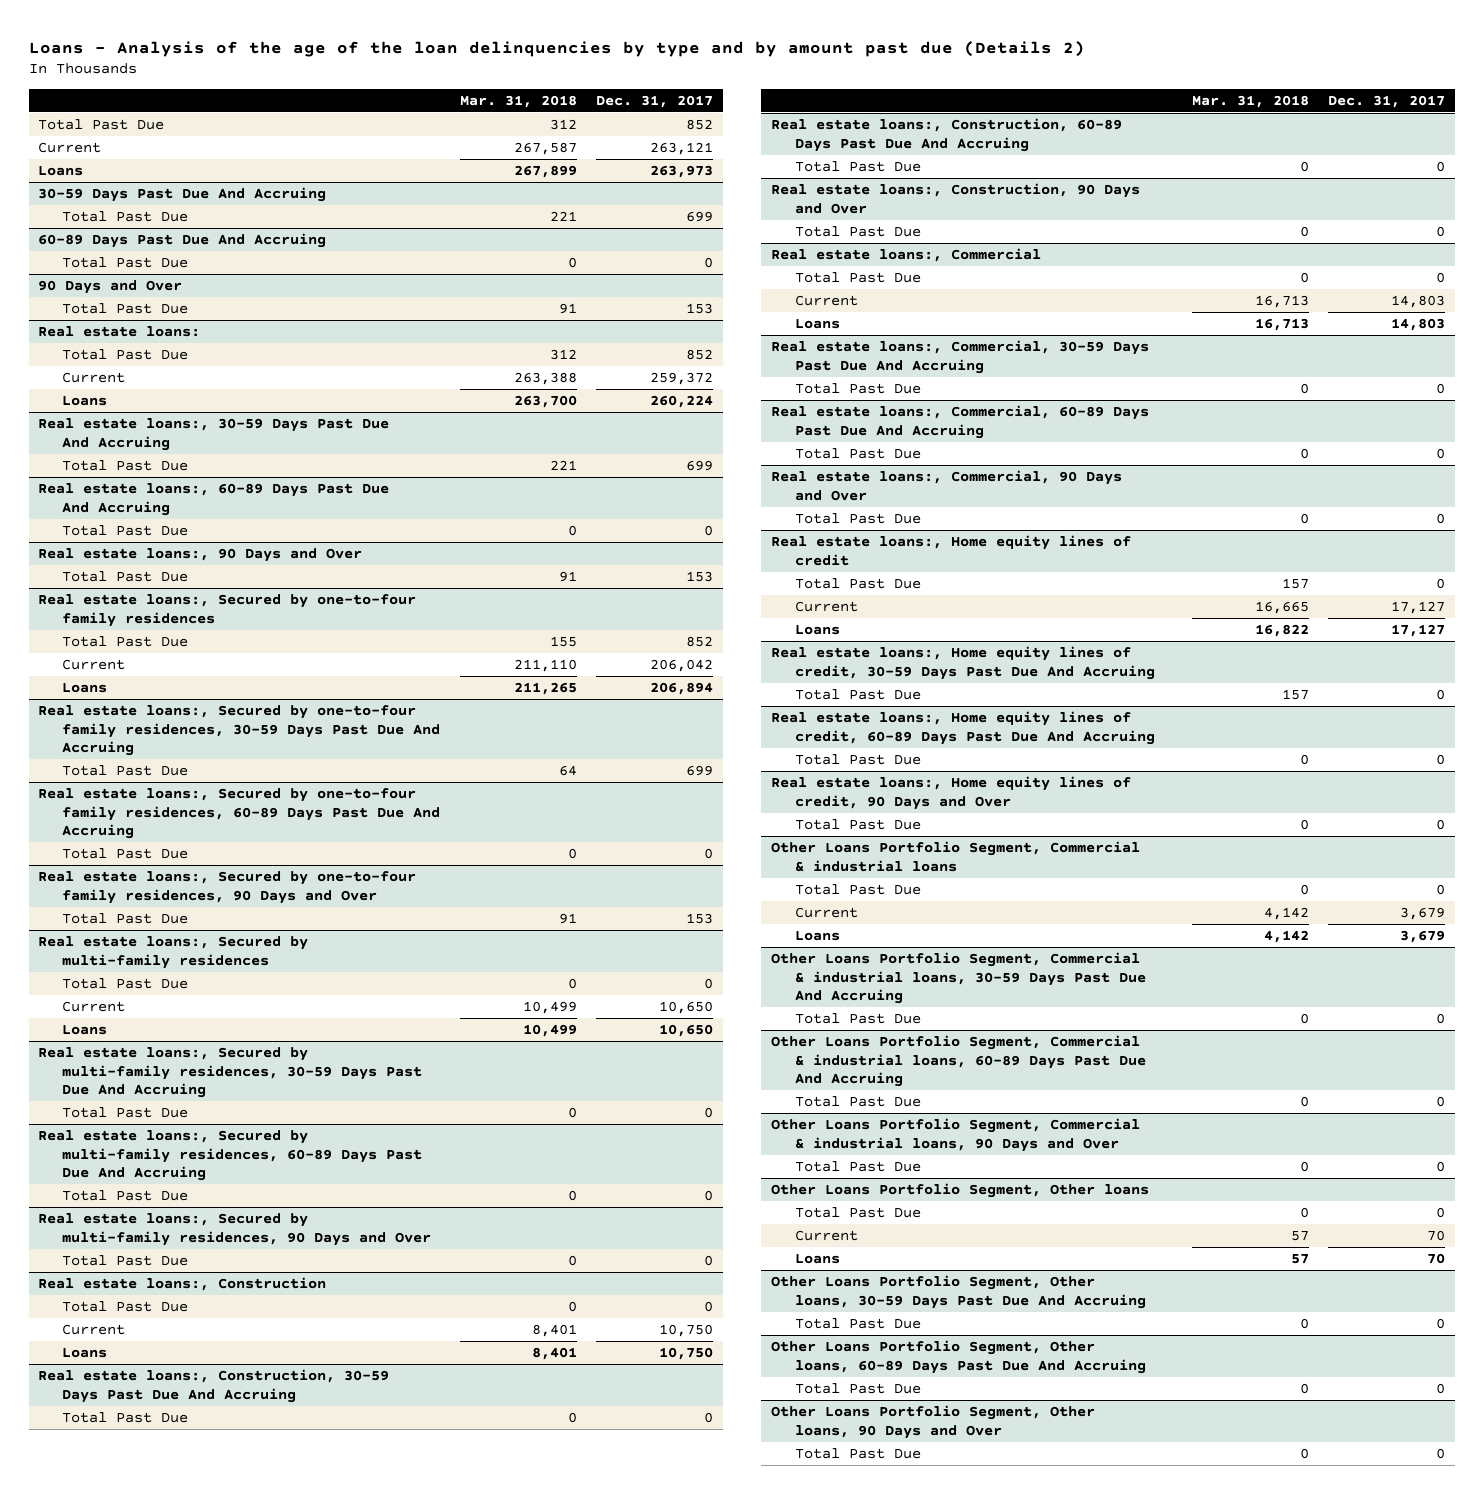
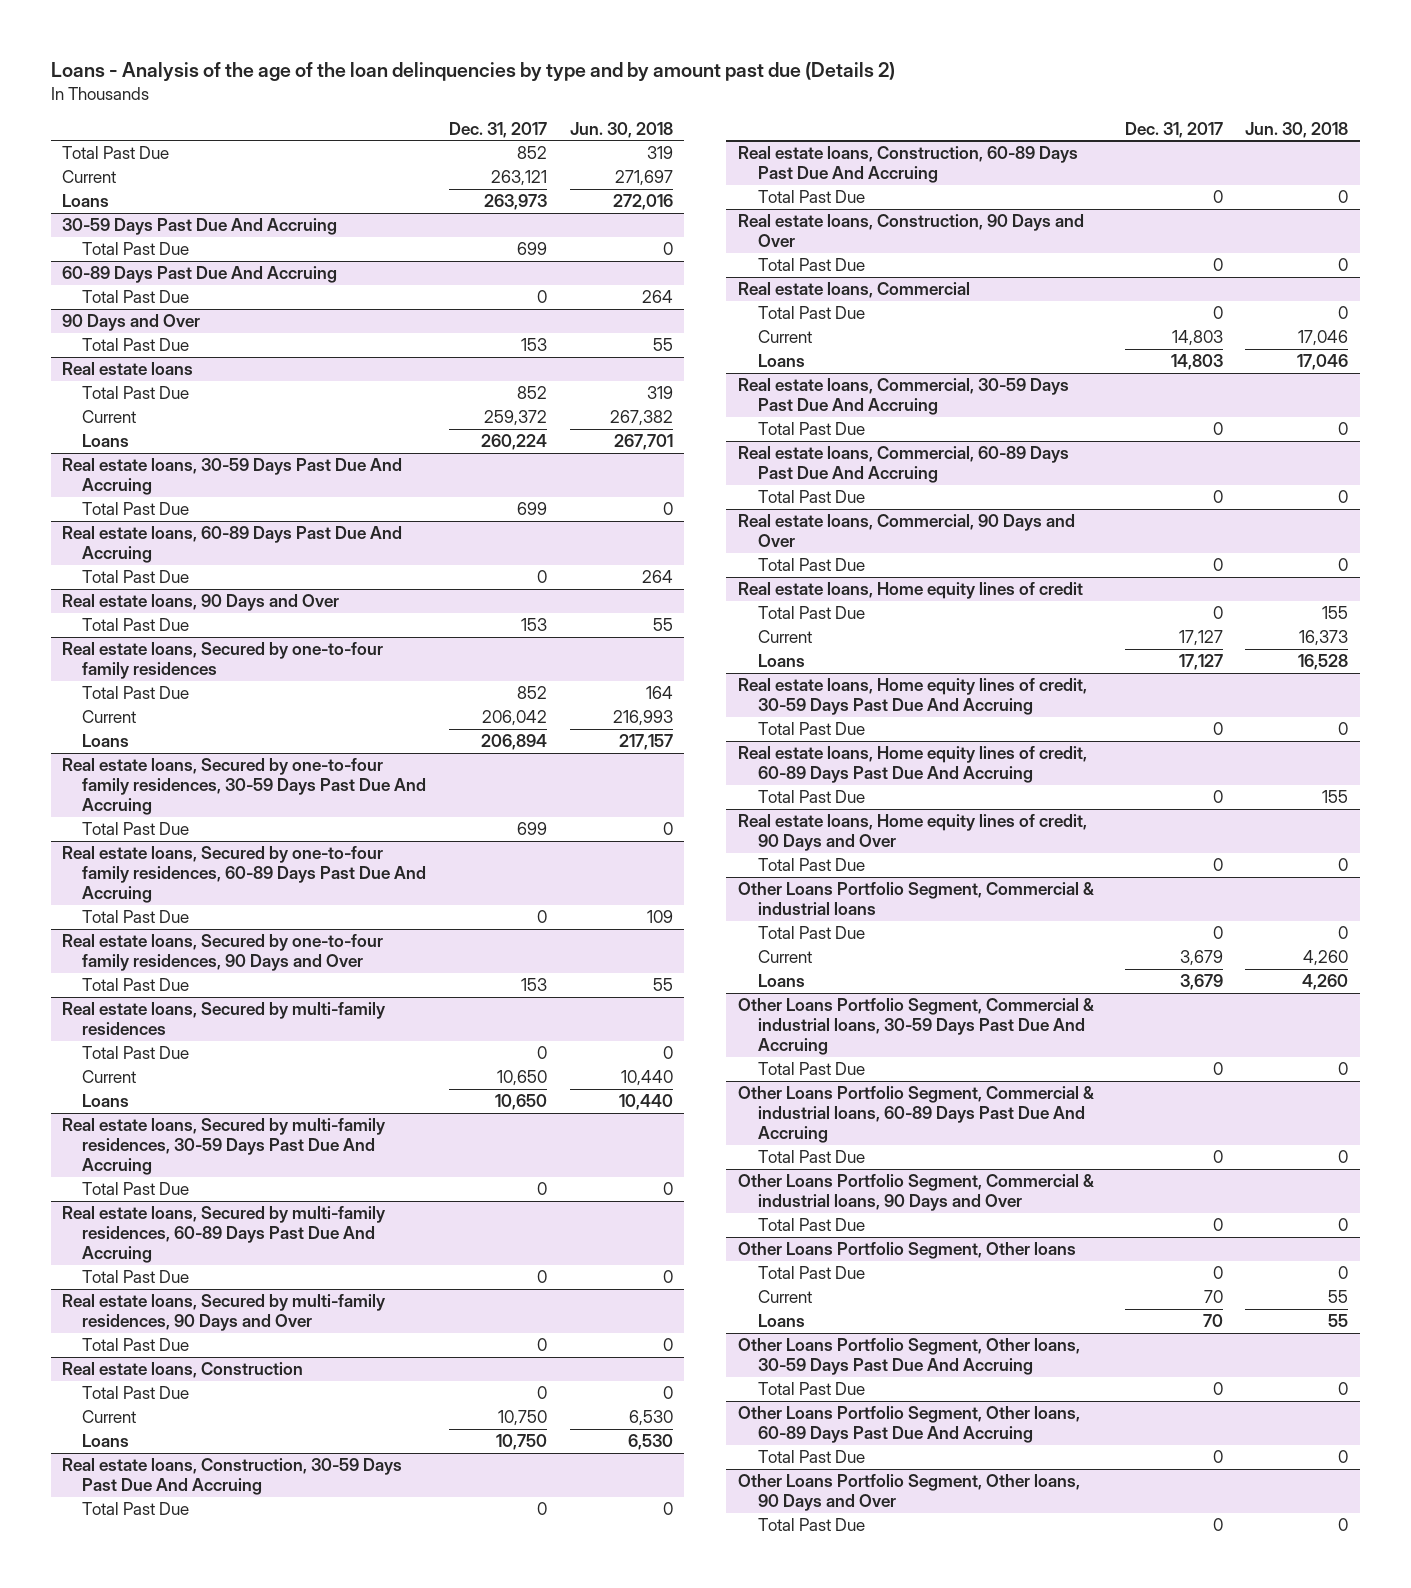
- | Mar. 31, 2018 | Dec. 31, 2017
+ | Dec. 31, 2017 | Jun. 30, 2018
- Real estate loans:
+ Real estate loans
- Real estate loans:, 30-59 Days Past Due And Accruing
+ Real estate loans, 30-59 Days Past Due And Accruing
- Real estate loans:, 60-89 Days Past Due And Accruing
+ Real estate loans, 60-89 Days Past Due And Accruing
- Real estate loans:, 90 Days and Over
+ Real estate loans, 90 Days and Over
- Real estate loans:, Secured by one-to-four family residences
+ Real estate loans, Secured by one-to-four family residences
- Real estate loans:, Secured by one-to-four family residences, 30-59 Days Past Due And Accruing
+ Real estate loans, Secured by one-to-four family residences, 30-59 Days Past Due And Accruing
- Real estate loans:, Secured by one-to-four family residences, 60-89 Days Past Due And Accruing
+ Real estate loans, Secured by one-to-four family residences, 60-89 Days Past Due And Accruing
- Real estate loans:, Secured by one-to-four family residences, 90 Days and Over
+ Real estate loans, Secured by one-to-four family residences, 90 Days and Over
- Real estate loans:, Secured by multi-family residences
+ Real estate loans, Secured by multi-family residences
- Real estate loans:, Secured by multi-family residences, 30-59 Days Past Due And Accruing
+ Real estate loans, Secured by multi-family residences, 30-59 Days Past Due And Accruing
- Real estate loans:, Secured by multi-family residences, 60-89 Days Past Due And Accruing
+ Real estate loans, Secured by multi-family residences, 60-89 Days Past Due And Accruing
- Real estate loans:, Secured by multi-family residences, 90 Days and Over
+ Real estate loans, Secured by multi-family residences, 90 Days and Over
- Real estate loans:, Construction
+ Real estate loans, Construction
- Real estate loans:, Construction, 30-59 Days Past Due And Accruing
+ Real estate loans, Construction, 30-59 Days Past Due And Accruing
- Real estate loans:, Construction, 60-89 Days Past Due And Accruing
+ Real estate loans, Construction, 60-89 Days Past Due And Accruing
- Real estate loans:, Construction, 90 Days and Over
+ Real estate loans, Construction, 90 Days and Over
- Real estate loans:, Commercial
+ Real estate loans, Commercial
- Real estate loans:, Commercial, 30-59 Days Past Due And Accruing
+ Real estate loans, Commercial, 30-59 Days Past Due And Accruing
- Real estate loans:, Commercial, 60-89 Days Past Due And Accruing
+ Real estate loans, Commercial, 60-89 Days Past Due And Accruing
- Real estate loans:, Commercial, 90 Days and Over
+ Real estate loans, Commercial, 90 Days and Over
- Real estate loans:, Home equity lines of credit
+ Real estate loans, Home equity lines of credit
- Real estate loans:, Home equity lines of credit, 30-59 Days Past Due And Accruing
+ Real estate loans, Home equity lines of credit, 30-59 Days Past Due And Accruing
- Real estate loans:, Home equity lines of credit, 60-89 Days Past Due And Accruing
+ Real estate loans, Home equity lines of credit, 60-89 Days Past Due And Accruing
- Real estate loans:, Home equity lines of credit, 90 Days and Over
+ Real estate loans, Home equity lines of credit, 90 Days and Over

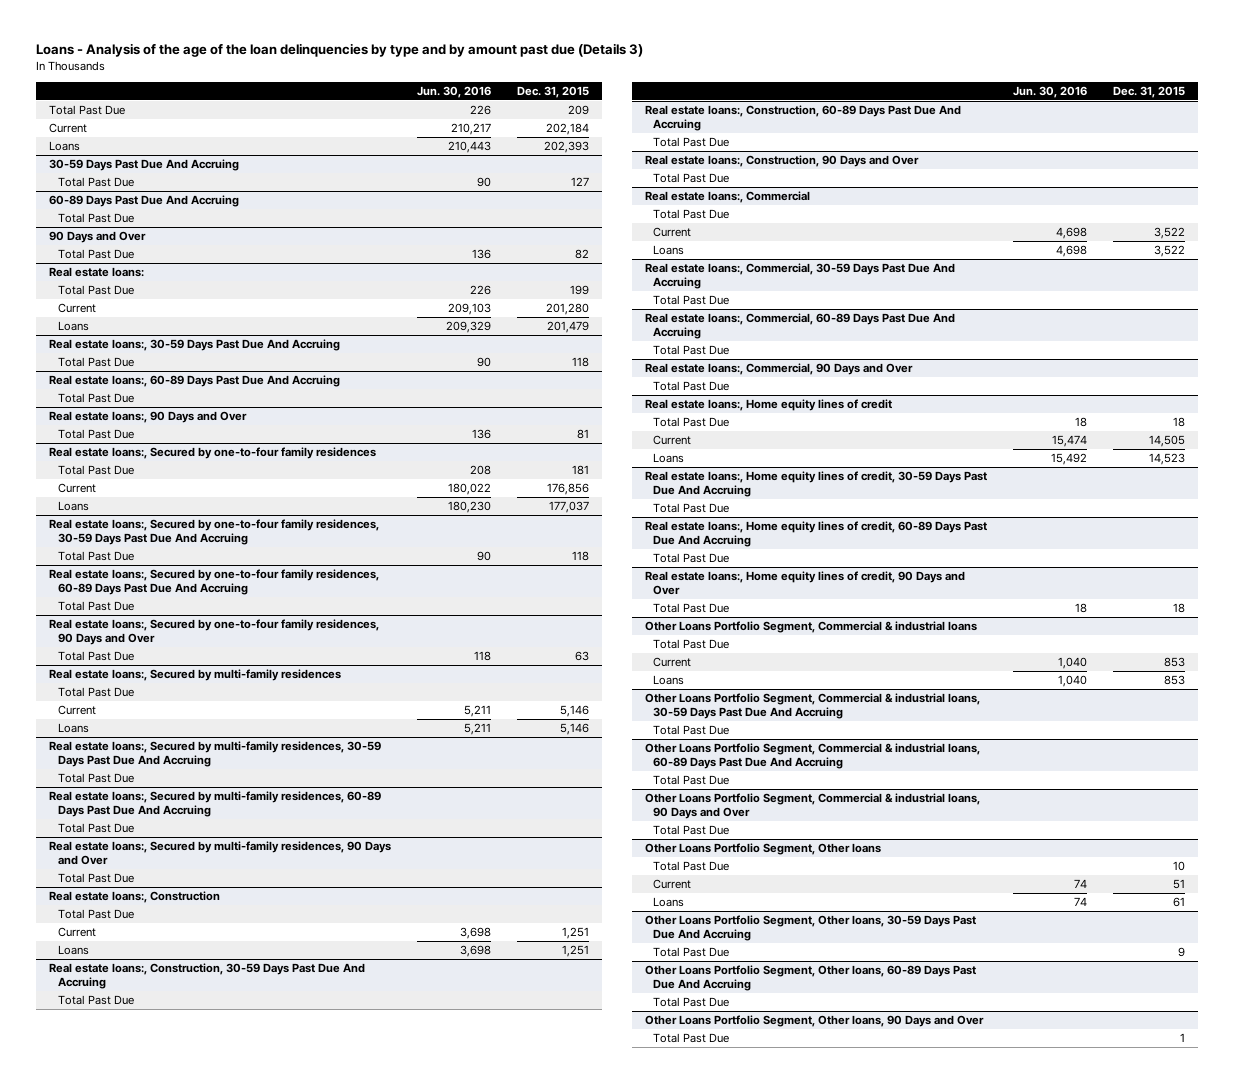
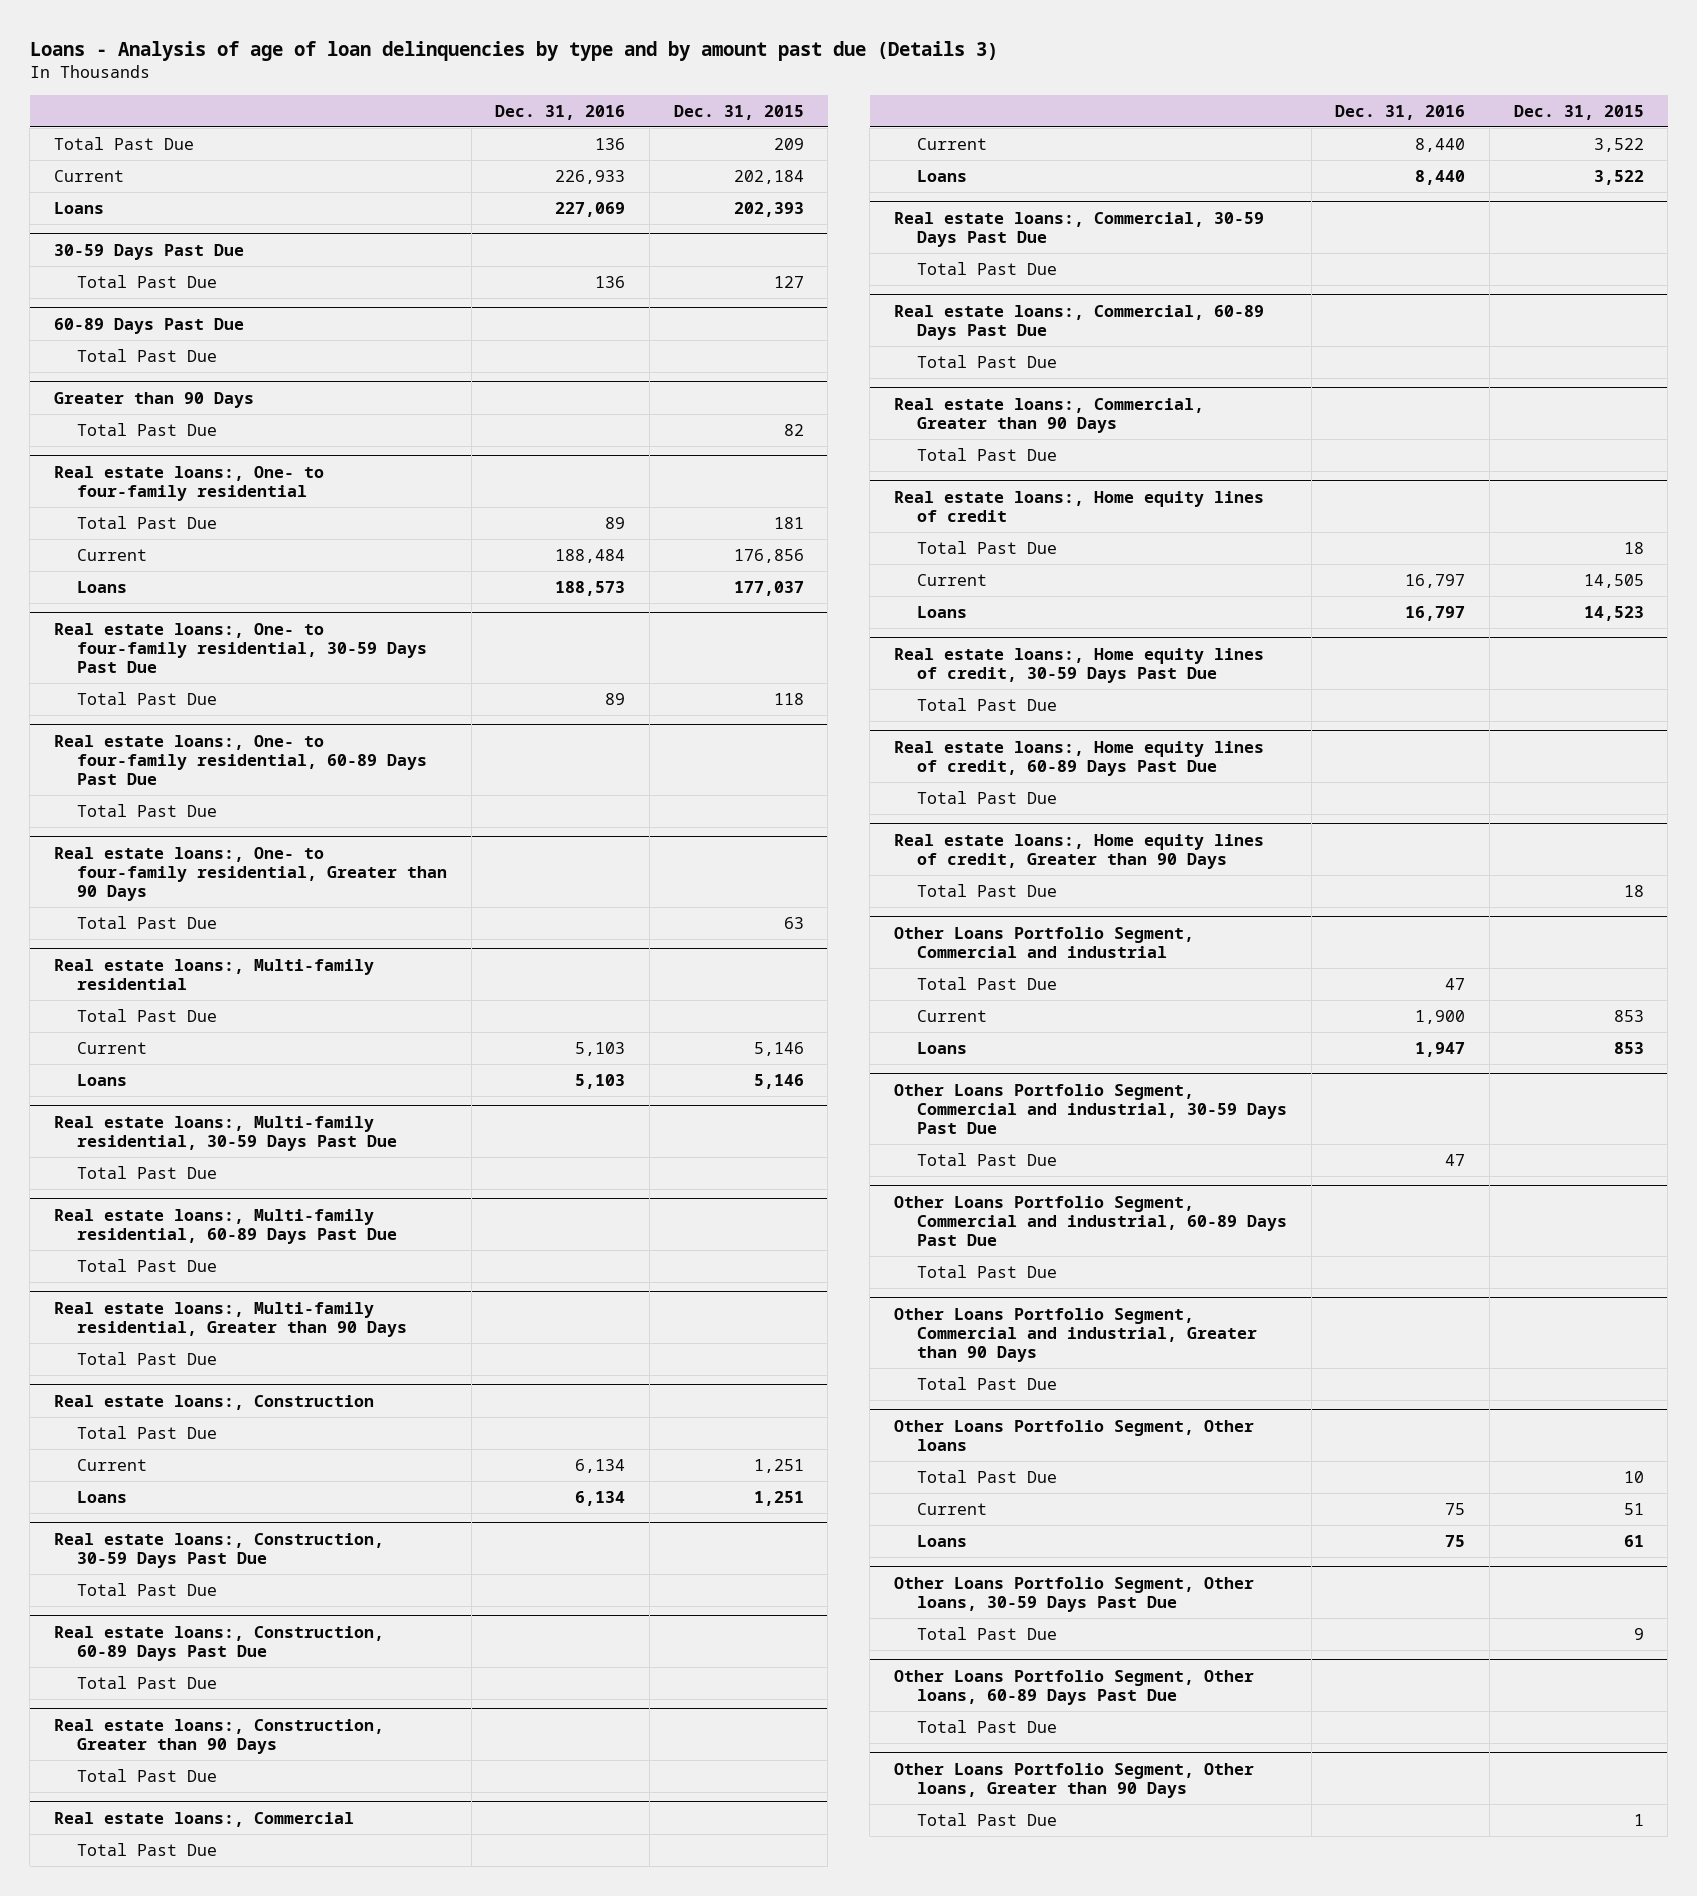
- Loans - Analysis of the age of the loan delinquencies by type and by amount past due (Details 3)
+ Loans - Analysis of age of loan delinquencies by type and by amount past due (Details 3)
- | Jun. 30, 2016 | Dec. 31, 2015
+ | Dec. 31, 2016 | Dec. 31, 2015
- 30-59 Days Past Due And Accruing
+ 30-59 Days Past Due
- 60-89 Days Past Due And Accruing
+ 60-89 Days Past Due
- 90 Days and Over
+ Greater than 90 Days
- Real estate loans:
- Total Past Due | 226 | 199
- Current | 209,103 | 201,280
- Loans | 209,329 | 201,479
- Real estate loans:, 30-59 Days Past Due And Accruing
- Total Past Due | 90 | 118
- Real estate loans:, 60-89 Days Past Due And Accruing
- Total Past Due
- Real estate loans:, 90 Days and Over
- Total Past Due | 136 | 81
- Real estate loans:, Secured by one-to-four family residences
+ Real estate loans:, One- to four-family residential
- Real estate loans:, Secured by one-to-four family residences, 30-59 Days Past Due And Accruing
+ Real estate loans:, One- to four-family residential, 30-59 Days Past Due
- Real estate loans:, Secured by one-to-four family residences, 60-89 Days Past Due And Accruing
+ Real estate loans:, One- to four-family residential, 60-89 Days Past Due
- Real estate loans:, Secured by one-to-four family residences, 90 Days and Over
+ Real estate loans:, One- to four-family residential, Greater than 90 Days
- Real estate loans:, Secured by multi-family residences
+ Real estate loans:, Multi-family residential
- Real estate loans:, Secured by multi-family residences, 30-59 Days Past Due And Accruing
+ Real estate loans:, Multi-family residential, 30-59 Days Past Due
- Real estate loans:, Secured by multi-family residences, 60-89 Days Past Due And Accruing
+ Real estate loans:, Multi-family residential, 60-89 Days Past Due
- Real estate loans:, Secured by multi-family residences, 90 Days and Over
+ Real estate loans:, Multi-family residential, Greater than 90 Days
- Real estate loans:, Construction, 30-59 Days Past Due And Accruing
+ Real estate loans:, Construction, 30-59 Days Past Due
- Real estate loans:, Construction, 60-89 Days Past Due And Accruing
+ Real estate loans:, Construction, 60-89 Days Past Due
- Real estate loans:, Construction, 90 Days and Over
+ Real estate loans:, Construction, Greater than 90 Days
- Real estate loans:, Commercial, 30-59 Days Past Due And Accruing
+ Real estate loans:, Commercial, 30-59 Days Past Due
- Real estate loans:, Commercial, 60-89 Days Past Due And Accruing
+ Real estate loans:, Commercial, 60-89 Days Past Due
- Real estate loans:, Commercial, 90 Days and Over
+ Real estate loans:, Commercial, Greater than 90 Days
- Real estate loans:, Home equity lines of credit, 30-59 Days Past Due And Accruing
+ Real estate loans:, Home equity lines of credit, 30-59 Days Past Due
- Real estate loans:, Home equity lines of credit, 60-89 Days Past Due And Accruing
+ Real estate loans:, Home equity lines of credit, 60-89 Days Past Due
- Real estate loans:, Home equity lines of credit, 90 Days and Over
+ Real estate loans:, Home equity lines of credit, Greater than 90 Days
- Other Loans Portfolio Segment, Commercial & industrial loans
+ Other Loans Portfolio Segment, Commercial and industrial
- Other Loans Portfolio Segment, Commercial & industrial loans, 30-59 Days Past Due And Accruing
+ Other Loans Portfolio Segment, Commercial and industrial, 30-59 Days Past Due
- Other Loans Portfolio Segment, Commercial & industrial loans, 60-89 Days Past Due And Accruing
+ Other Loans Portfolio Segment, Commercial and industrial, 60-89 Days Past Due
- Other Loans Portfolio Segment, Commercial & industrial loans, 90 Days and Over
+ Other Loans Portfolio Segment, Commercial and industrial, Greater than 90 Days
- Other Loans Portfolio Segment, Other loans, 30-59 Days Past Due And Accruing
+ Other Loans Portfolio Segment, Other loans, 30-59 Days Past Due
- Other Loans Portfolio Segment, Other loans, 60-89 Days Past Due And Accruing
+ Other Loans Portfolio Segment, Other loans, 60-89 Days Past Due
- Other Loans Portfolio Segment, Other loans, 90 Days and Over
+ Other Loans Portfolio Segment, Other loans, Greater than 90 Days

